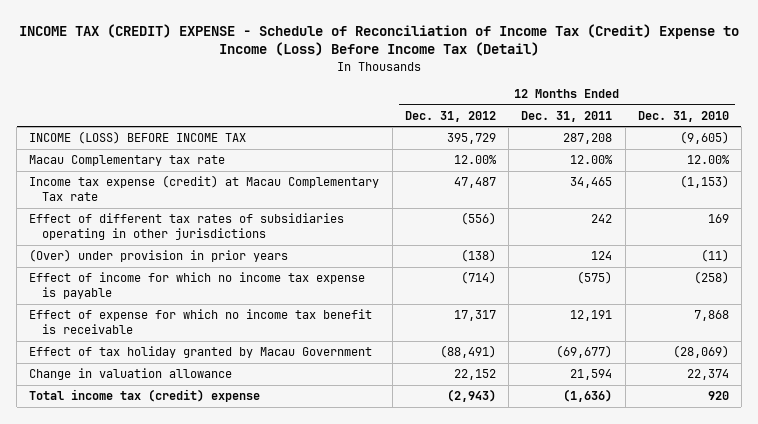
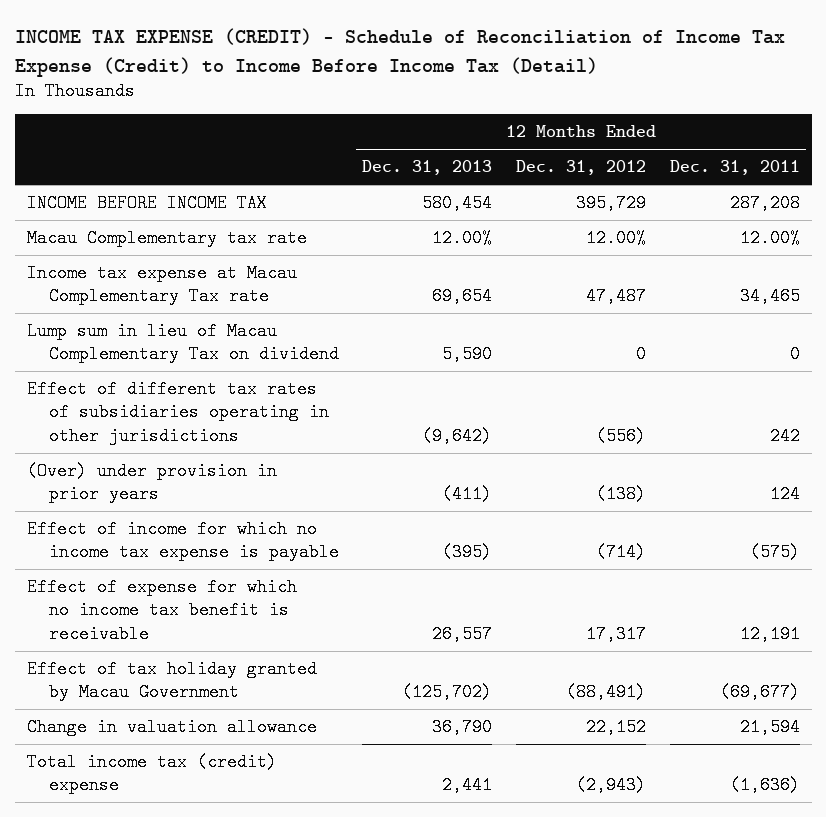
- INCOME TAX (CREDIT) EXPENSE - Schedule of Reconciliation of Income Tax (Credit) Expense to Income (Loss) Before Income Tax (Detail)
+ INCOME TAX EXPENSE (CREDIT) - Schedule of Reconciliation of Income Tax Expense (Credit) to Income Before Income Tax (Detail)
- | 12 Months Ended Dec. 31, 2012 | 12 Months Ended Dec. 31, 2011 | 12 Months Ended Dec. 31, 2010
+ | 12 Months Ended Dec. 31, 2013 | 12 Months Ended Dec. 31, 2012 | 12 Months Ended Dec. 31, 2011
- INCOME (LOSS) BEFORE INCOME TAX | 395,729 | 287,208 | (9,605)
+ INCOME BEFORE INCOME TAX | 580,454 | 395,729 | 287,208
- Income tax expense (credit) at Macau Complementary Tax rate | 47,487 | 34,465 | (1,153)
+ Income tax expense at Macau Complementary Tax rate | 69,654 | 47,487 | 34,465
+ Lump sum in lieu of Macau Complementary Tax on dividend | 5,590 | 0 | 0

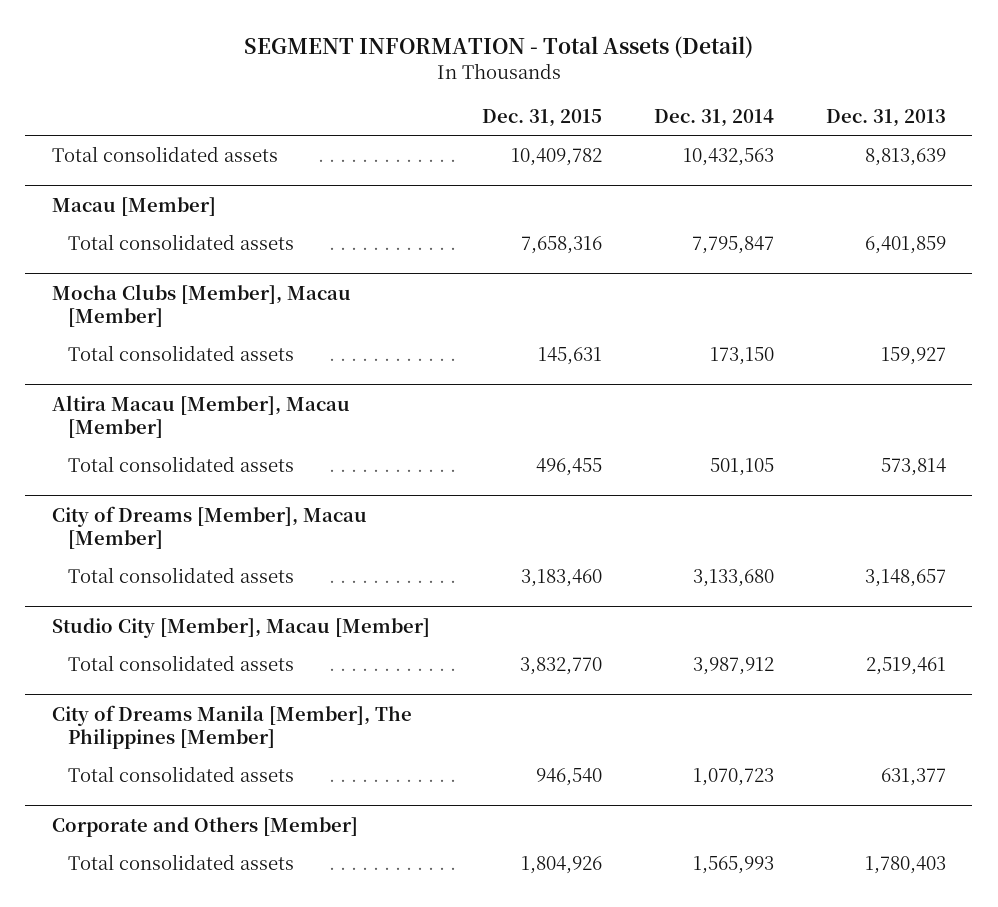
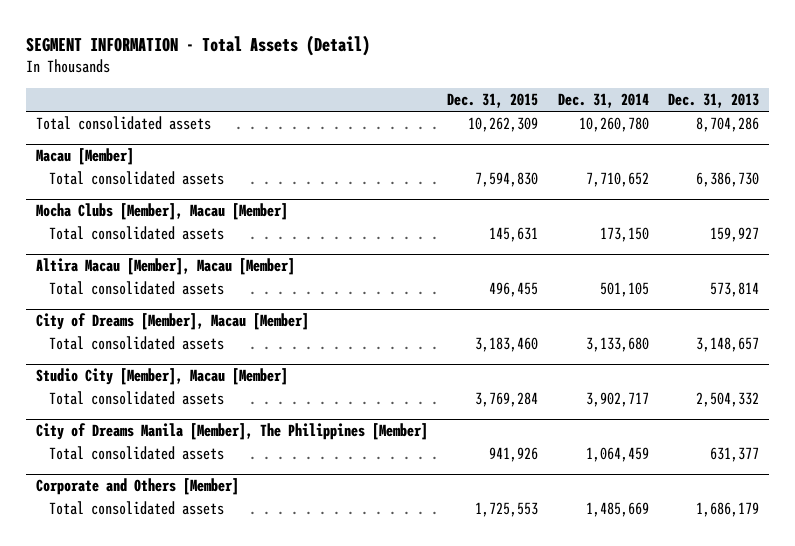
- Total consolidated assets | 10,409,782 | 10,432,563 | 8,813,639
+ Total consolidated assets | 10,262,309 | 10,260,780 | 8,704,286
@ Macau [Member]
- Total consolidated assets | 7,658,316 | 7,795,847 | 6,401,859
+ Total consolidated assets | 7,594,830 | 7,710,652 | 6,386,730
@ Studio City [Member], Macau [Member]
- Total consolidated assets | 3,832,770 | 3,987,912 | 2,519,461
+ Total consolidated assets | 3,769,284 | 3,902,717 | 2,504,332
@ City of Dreams Manila [Member], The Philippines [Member]
- Total consolidated assets | 946,540 | 1,070,723 | 631,377
+ Total consolidated assets | 941,926 | 1,064,459 | 631,377
@ Corporate and Others [Member]
- Total consolidated assets | 1,804,926 | 1,565,993 | 1,780,403
+ Total consolidated assets | 1,725,553 | 1,485,669 | 1,686,179

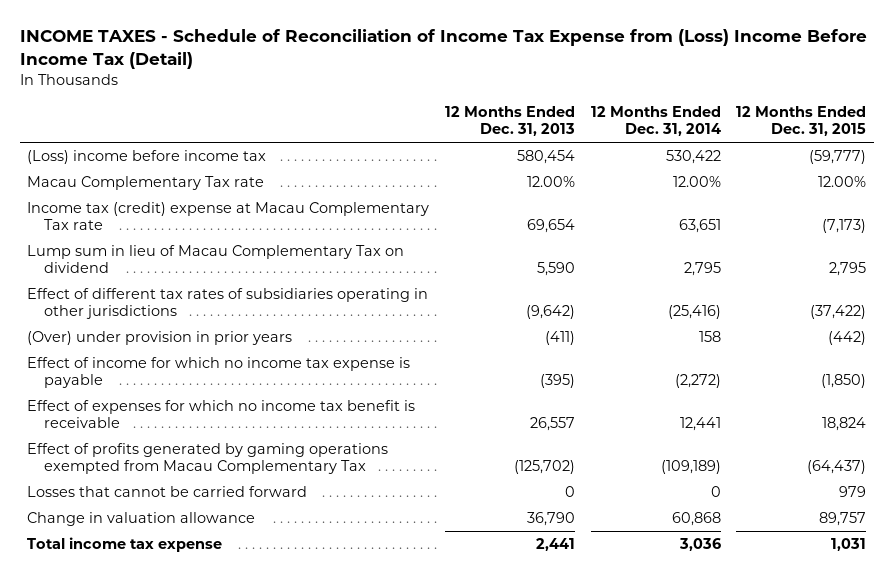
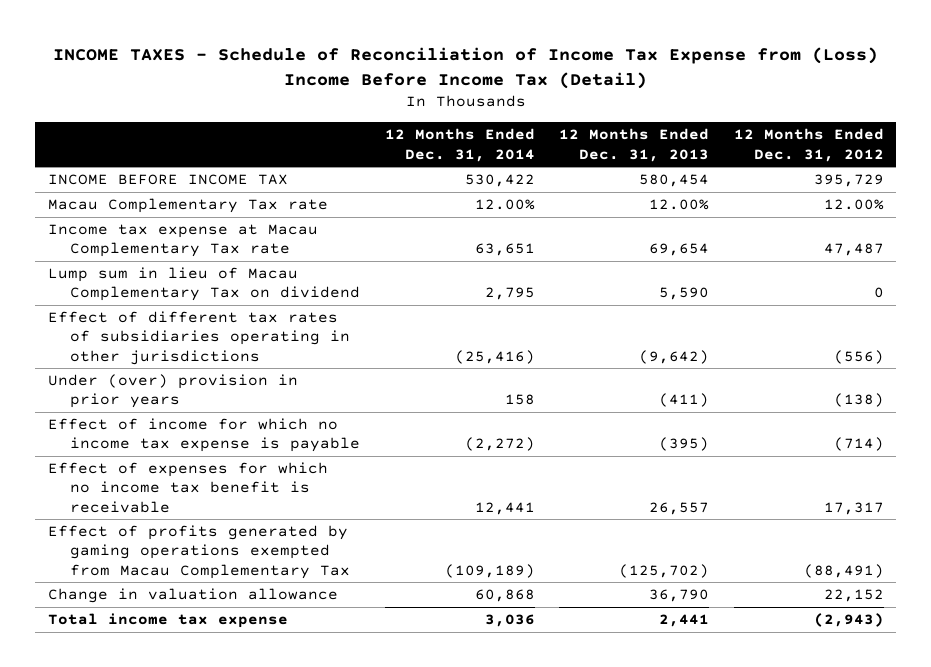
- | 12 Months Ended Dec. 31, 2013 | 12 Months Ended Dec. 31, 2014 | 12 Months Ended Dec. 31, 2015
+ | 12 Months Ended Dec. 31, 2014 | 12 Months Ended Dec. 31, 2013 | 12 Months Ended Dec. 31, 2012
- (Loss) income before income tax | 580,454 | 530,422 | (59,777)
+ INCOME BEFORE INCOME TAX | 530,422 | 580,454 | 395,729
- Income tax (credit) expense at Macau Complementary Tax rate | 69,654 | 63,651 | (7,173)
+ Income tax expense at Macau Complementary Tax rate | 63,651 | 69,654 | 47,487
- (Over) under provision in prior years | (411) | 158 | (442)
+ Under (over) provision in prior years | 158 | (411) | (138)
- Losses that cannot be carried forward | 0 | 0 | 979

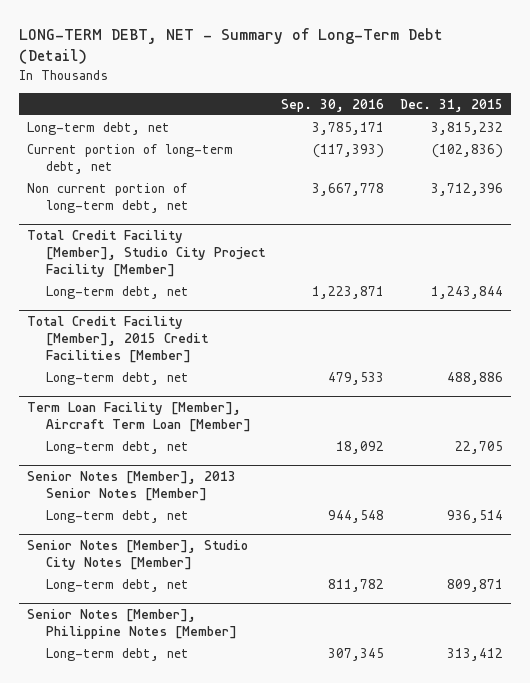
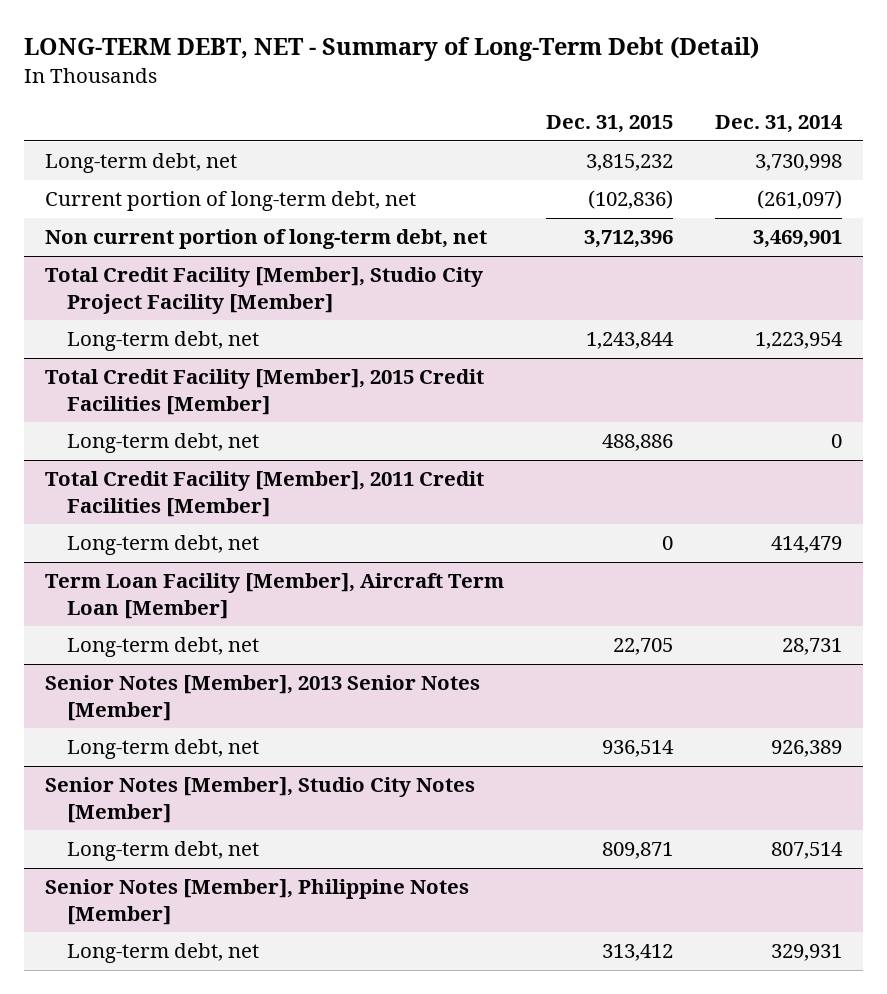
- | Sep. 30, 2016 | Dec. 31, 2015
+ | Dec. 31, 2015 | Dec. 31, 2014
+ Total Credit Facility [Member], 2011 Credit Facilities [Member]
+ Long-term debt, net | 0 | 414,479

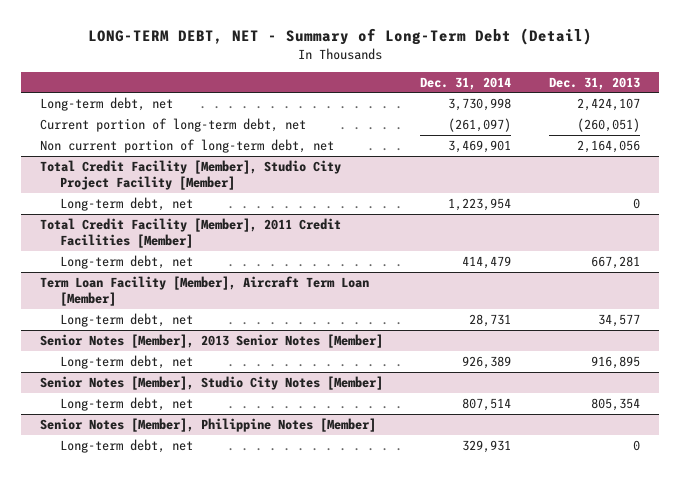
- | Dec. 31, 2015 | Dec. 31, 2014
+ | Dec. 31, 2014 | Dec. 31, 2013
- Total Credit Facility [Member], 2015 Credit Facilities [Member]
- Long-term debt, net | 488,886 | 0

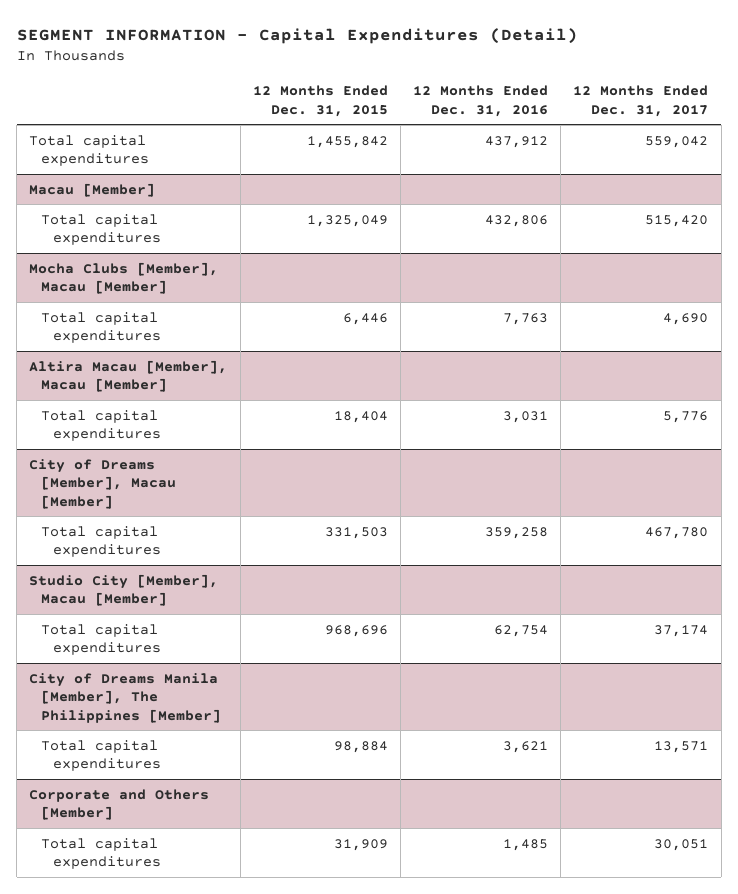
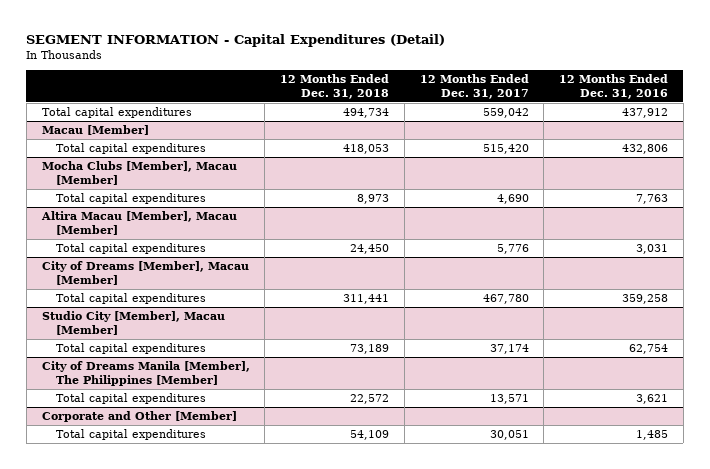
- | 12 Months Ended Dec. 31, 2015 | 12 Months Ended Dec. 31, 2016 | 12 Months Ended Dec. 31, 2017
+ | 12 Months Ended Dec. 31, 2018 | 12 Months Ended Dec. 31, 2017 | 12 Months Ended Dec. 31, 2016
- Corporate and Others [Member]
+ Corporate and Other [Member]

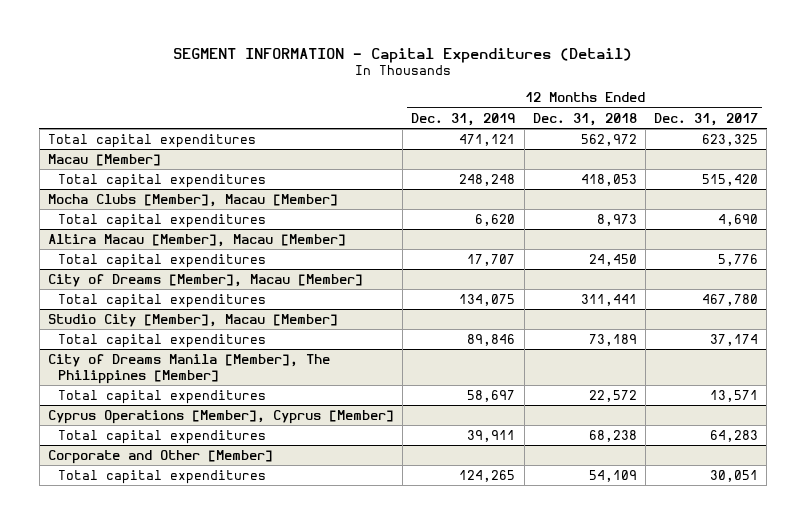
- | 12 Months Ended Dec. 31, 2018 | 12 Months Ended Dec. 31, 2017 | 12 Months Ended Dec. 31, 2016
+ | 12 Months Ended Dec. 31, 2019 | 12 Months Ended Dec. 31, 2018 | 12 Months Ended Dec. 31, 2017
- Total capital expenditures | 494,734 | 559,042 | 437,912
+ Total capital expenditures | 471,121 | 562,972 | 623,325
+ Cyprus Operations [Member], Cyprus [Member]
+ Total capital expenditures | 39,911 | 68,238 | 64,283

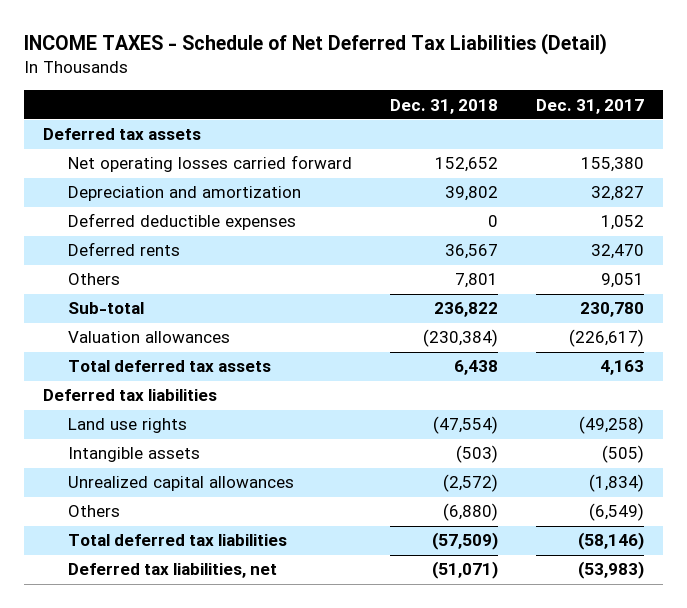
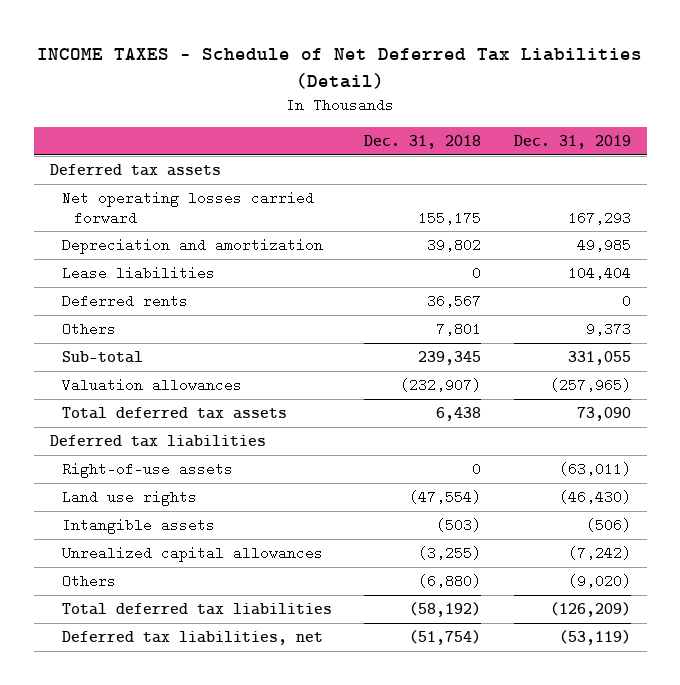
- | Dec. 31, 2018 | Dec. 31, 2017
+ | Dec. 31, 2018 | Dec. 31, 2019
- Net operating losses carried forward | 152,652 | 155,380
+ Net operating losses carried forward | 155,175 | 167,293
- Deferred deductible expenses | 0 | 1,052
+ Lease liabilities | 0 | 104,404
- Sub-total | 236,822 | 230,780
- Valuation allowances | (230,384) | (226,617)
+ Sub-total | 239,345 | 331,055
+ Valuation allowances | (232,907) | (257,965)
+ Right-of-use assets | 0 | (63,011)
- Unrealized capital allowances | (2,572) | (1,834)
+ Unrealized capital allowances | (3,255) | (7,242)
- Total deferred tax liabilities | (57,509) | (58,146)
- Deferred tax liabilities, net | (51,071) | (53,983)
+ Total deferred tax liabilities | (58,192) | (126,209)
+ Deferred tax liabilities, net | (51,754) | (53,119)

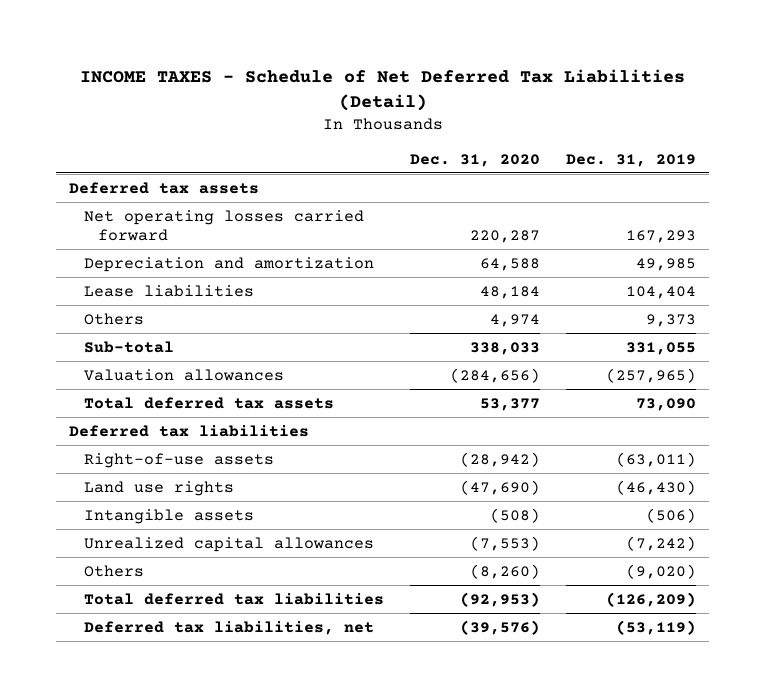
- | Dec. 31, 2018 | Dec. 31, 2019
+ | Dec. 31, 2020 | Dec. 31, 2019
- Deferred rents | 36,567 | 0

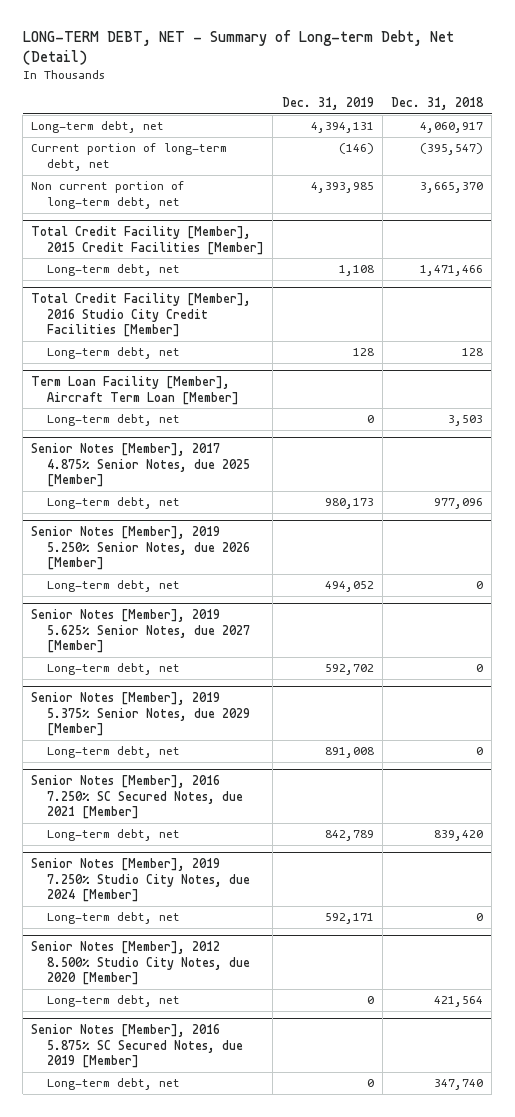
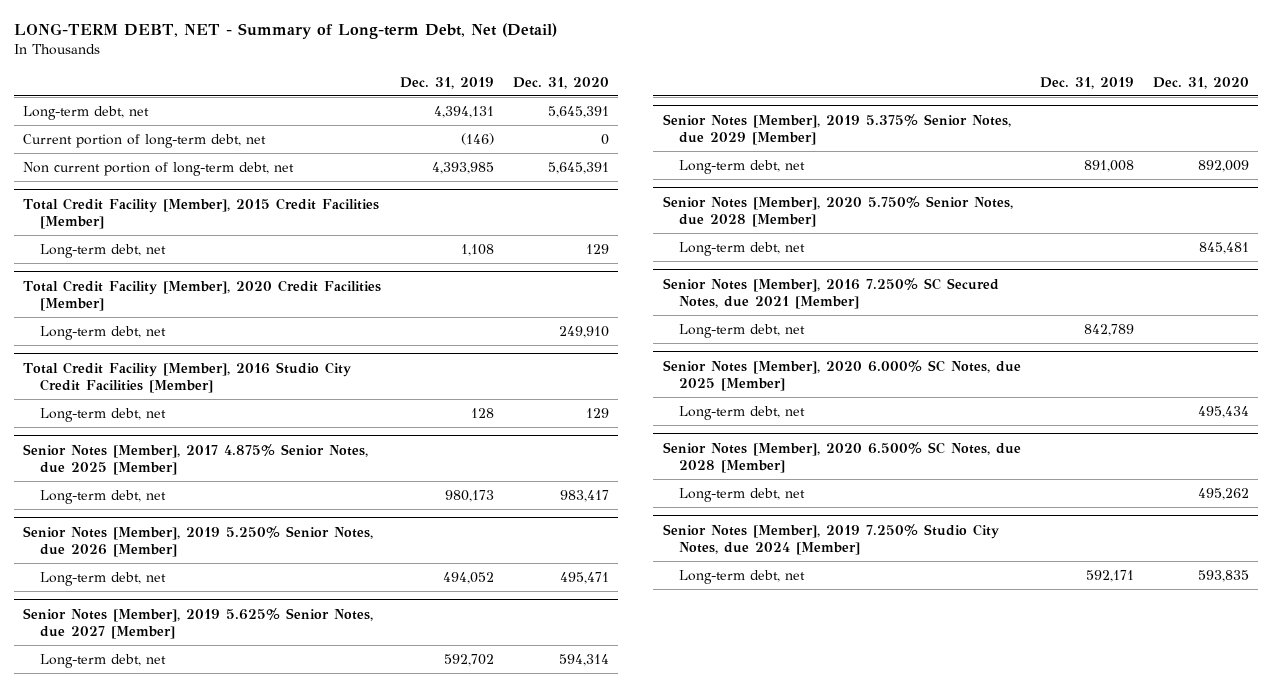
- | Dec. 31, 2019 | Dec. 31, 2018
+ | Dec. 31, 2019 | Dec. 31, 2020
+ Total Credit Facility [Member], 2020 Credit Facilities [Member]
+ Long-term debt, net | | 249,910
- Term Loan Facility [Member], Aircraft Term Loan [Member]
- Long-term debt, net | 0 | 3,503
+ Senior Notes [Member], 2020 5.750% Senior Notes, due 2028 [Member]
+ Long-term debt, net | | 845,481
+ Senior Notes [Member], 2020 6.000% SC Notes, due 2025 [Member]
+ Long-term debt, net | | 495,434
+ Senior Notes [Member], 2020 6.500% SC Notes, due 2028 [Member]
+ Long-term debt, net | | 495,262
- Senior Notes [Member], 2012 8.500% Studio City Notes, due 2020 [Member]
- Long-term debt, net | 0 | 421,564
- Senior Notes [Member], 2016 5.875% SC Secured Notes, due 2019 [Member]
- Long-term debt, net | 0 | 347,740

